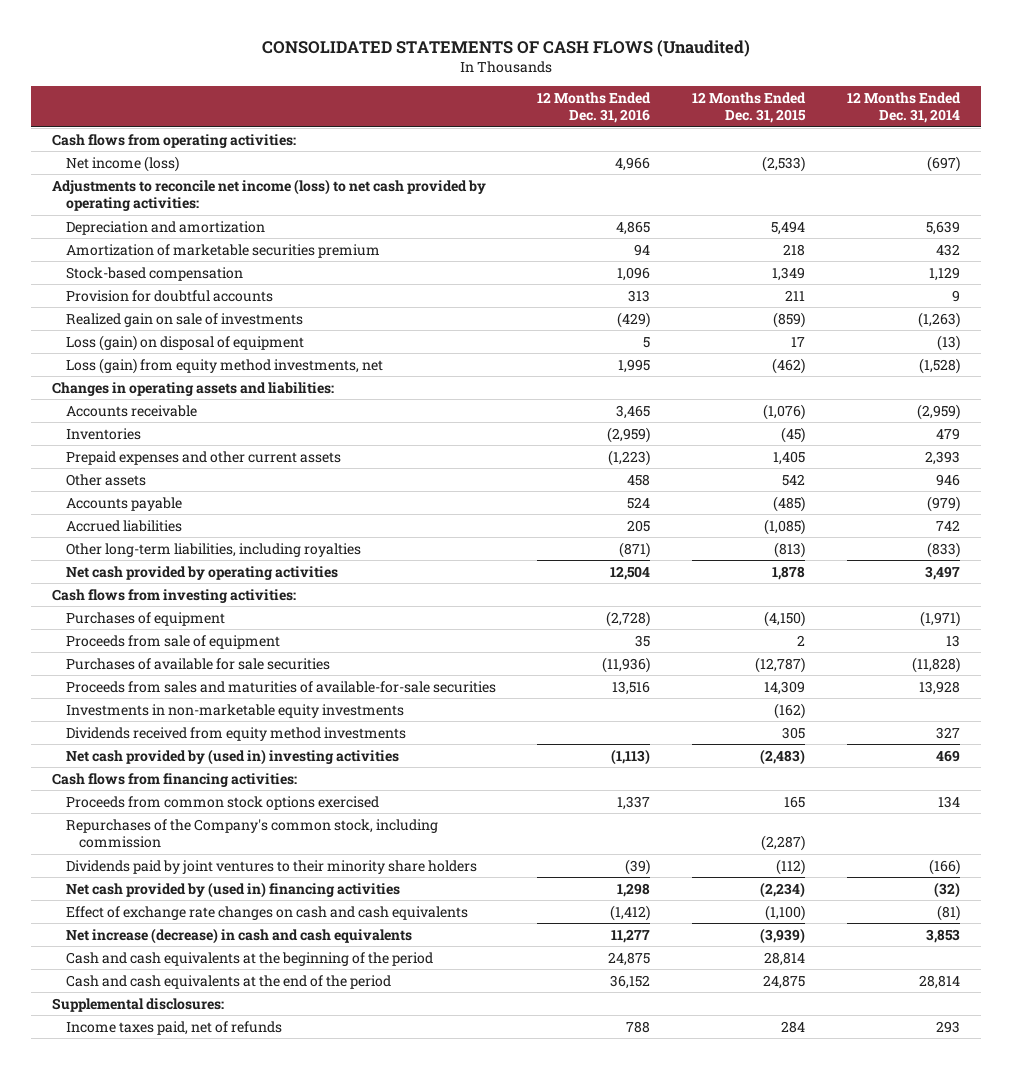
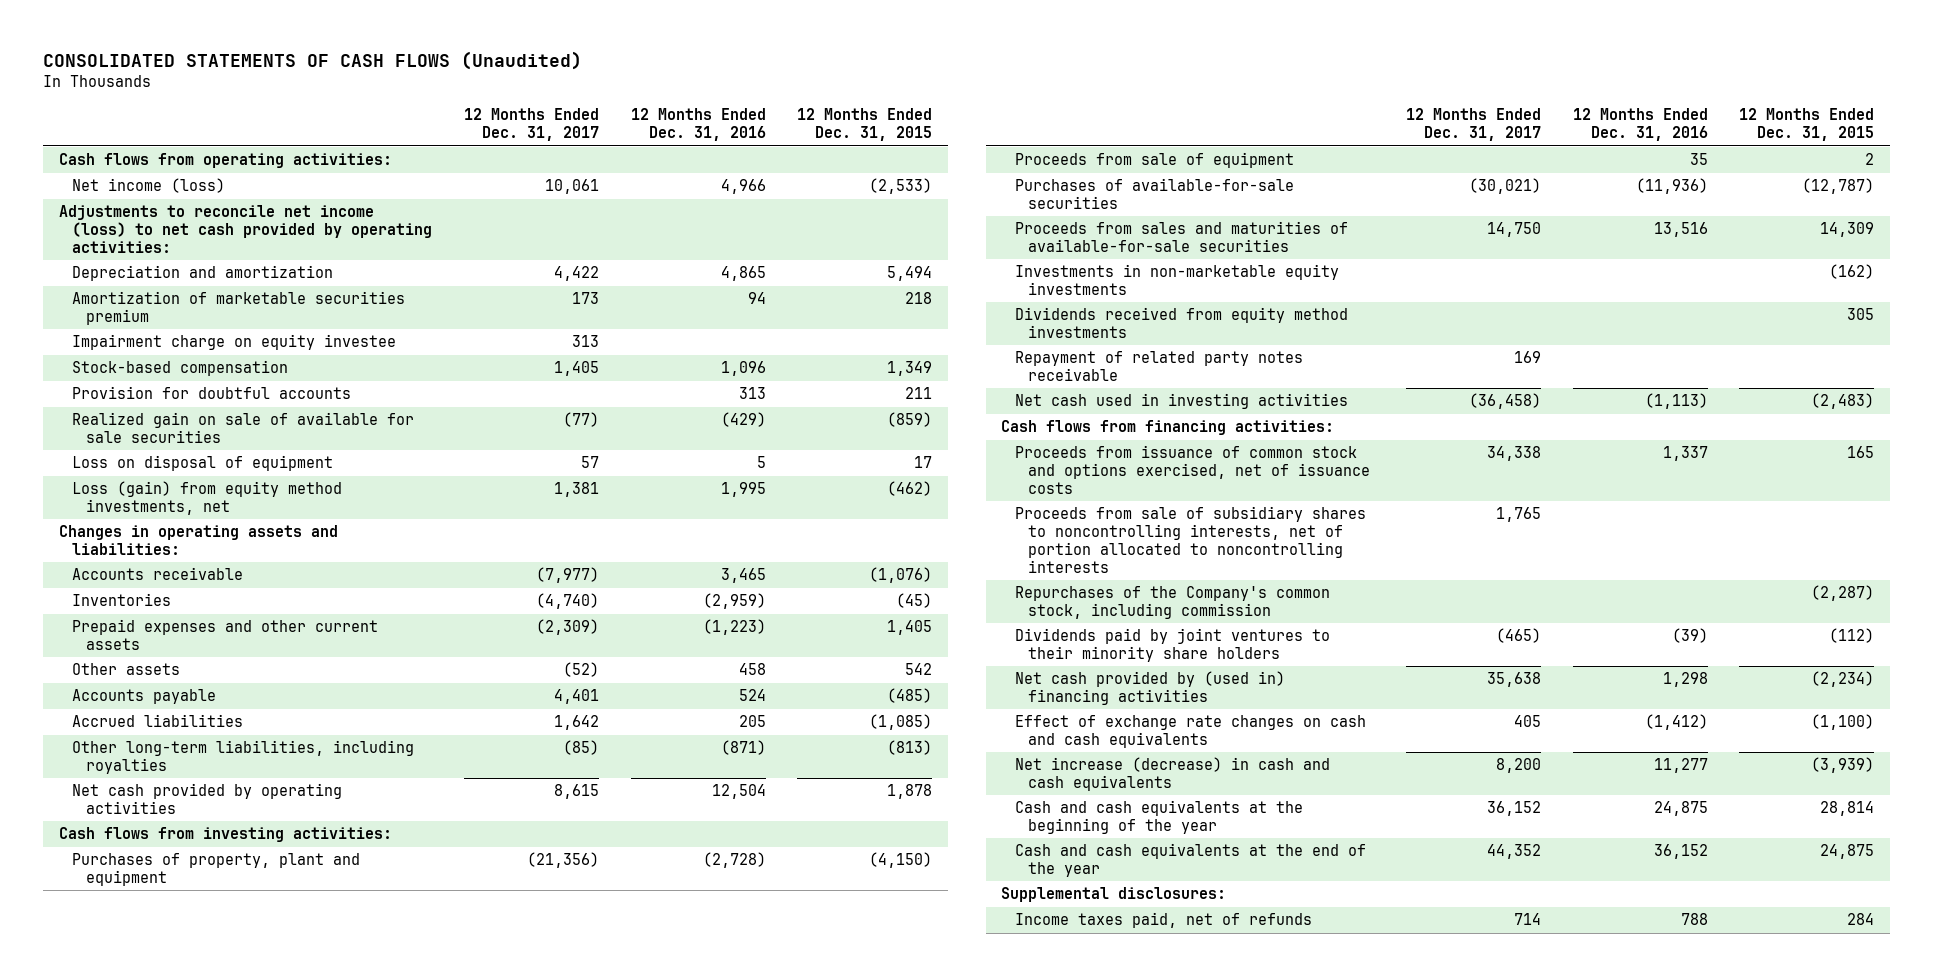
- | 12 Months Ended Dec. 31, 2016 | 12 Months Ended Dec. 31, 2015 | 12 Months Ended Dec. 31, 2014
+ | 12 Months Ended Dec. 31, 2017 | 12 Months Ended Dec. 31, 2016 | 12 Months Ended Dec. 31, 2015
+ Impairment charge on equity investee | 313 | |
- Realized gain on sale of investments | (429) | (859) | (1,263)
- Loss (gain) on disposal of equipment | 5 | 17 | (13)
+ Realized gain on sale of available for sale securities | (77) | (429) | (859)
+ Loss on disposal of equipment | 57 | 5 | 17
- Purchases of equipment | (2,728) | (4,150) | (1,971)
+ Purchases of property, plant and equipment | (21,356) | (2,728) | (4,150)
- Purchases of available for sale securities | (11,936) | (12,787) | (11,828)
+ Purchases of available-for-sale securities | (30,021) | (11,936) | (12,787)
- Net cash provided by (used in) investing activities | (1,113) | (2,483) | 469
+ Repayment of related party notes receivable | 169 | |
+ Net cash used in investing activities | (36,458) | (1,113) | (2,483)
- Proceeds from common stock options exercised | 1,337 | 165 | 134
+ Proceeds from issuance of common stock and options exercised, net of issuance costs | 34,338 | 1,337 | 165
+ Proceeds from sale of subsidiary shares to noncontrolling interests, net of portion allocated to noncontrolling interests | 1,765 | |
- Cash and cash equivalents at the beginning of the period | 24,875 | 28,814 |
- Cash and cash equivalents at the end of the period | 36,152 | 24,875 | 28,814
+ Cash and cash equivalents at the beginning of the year | 36,152 | 24,875 | 28,814
+ Cash and cash equivalents at the end of the year | 44,352 | 36,152 | 24,875

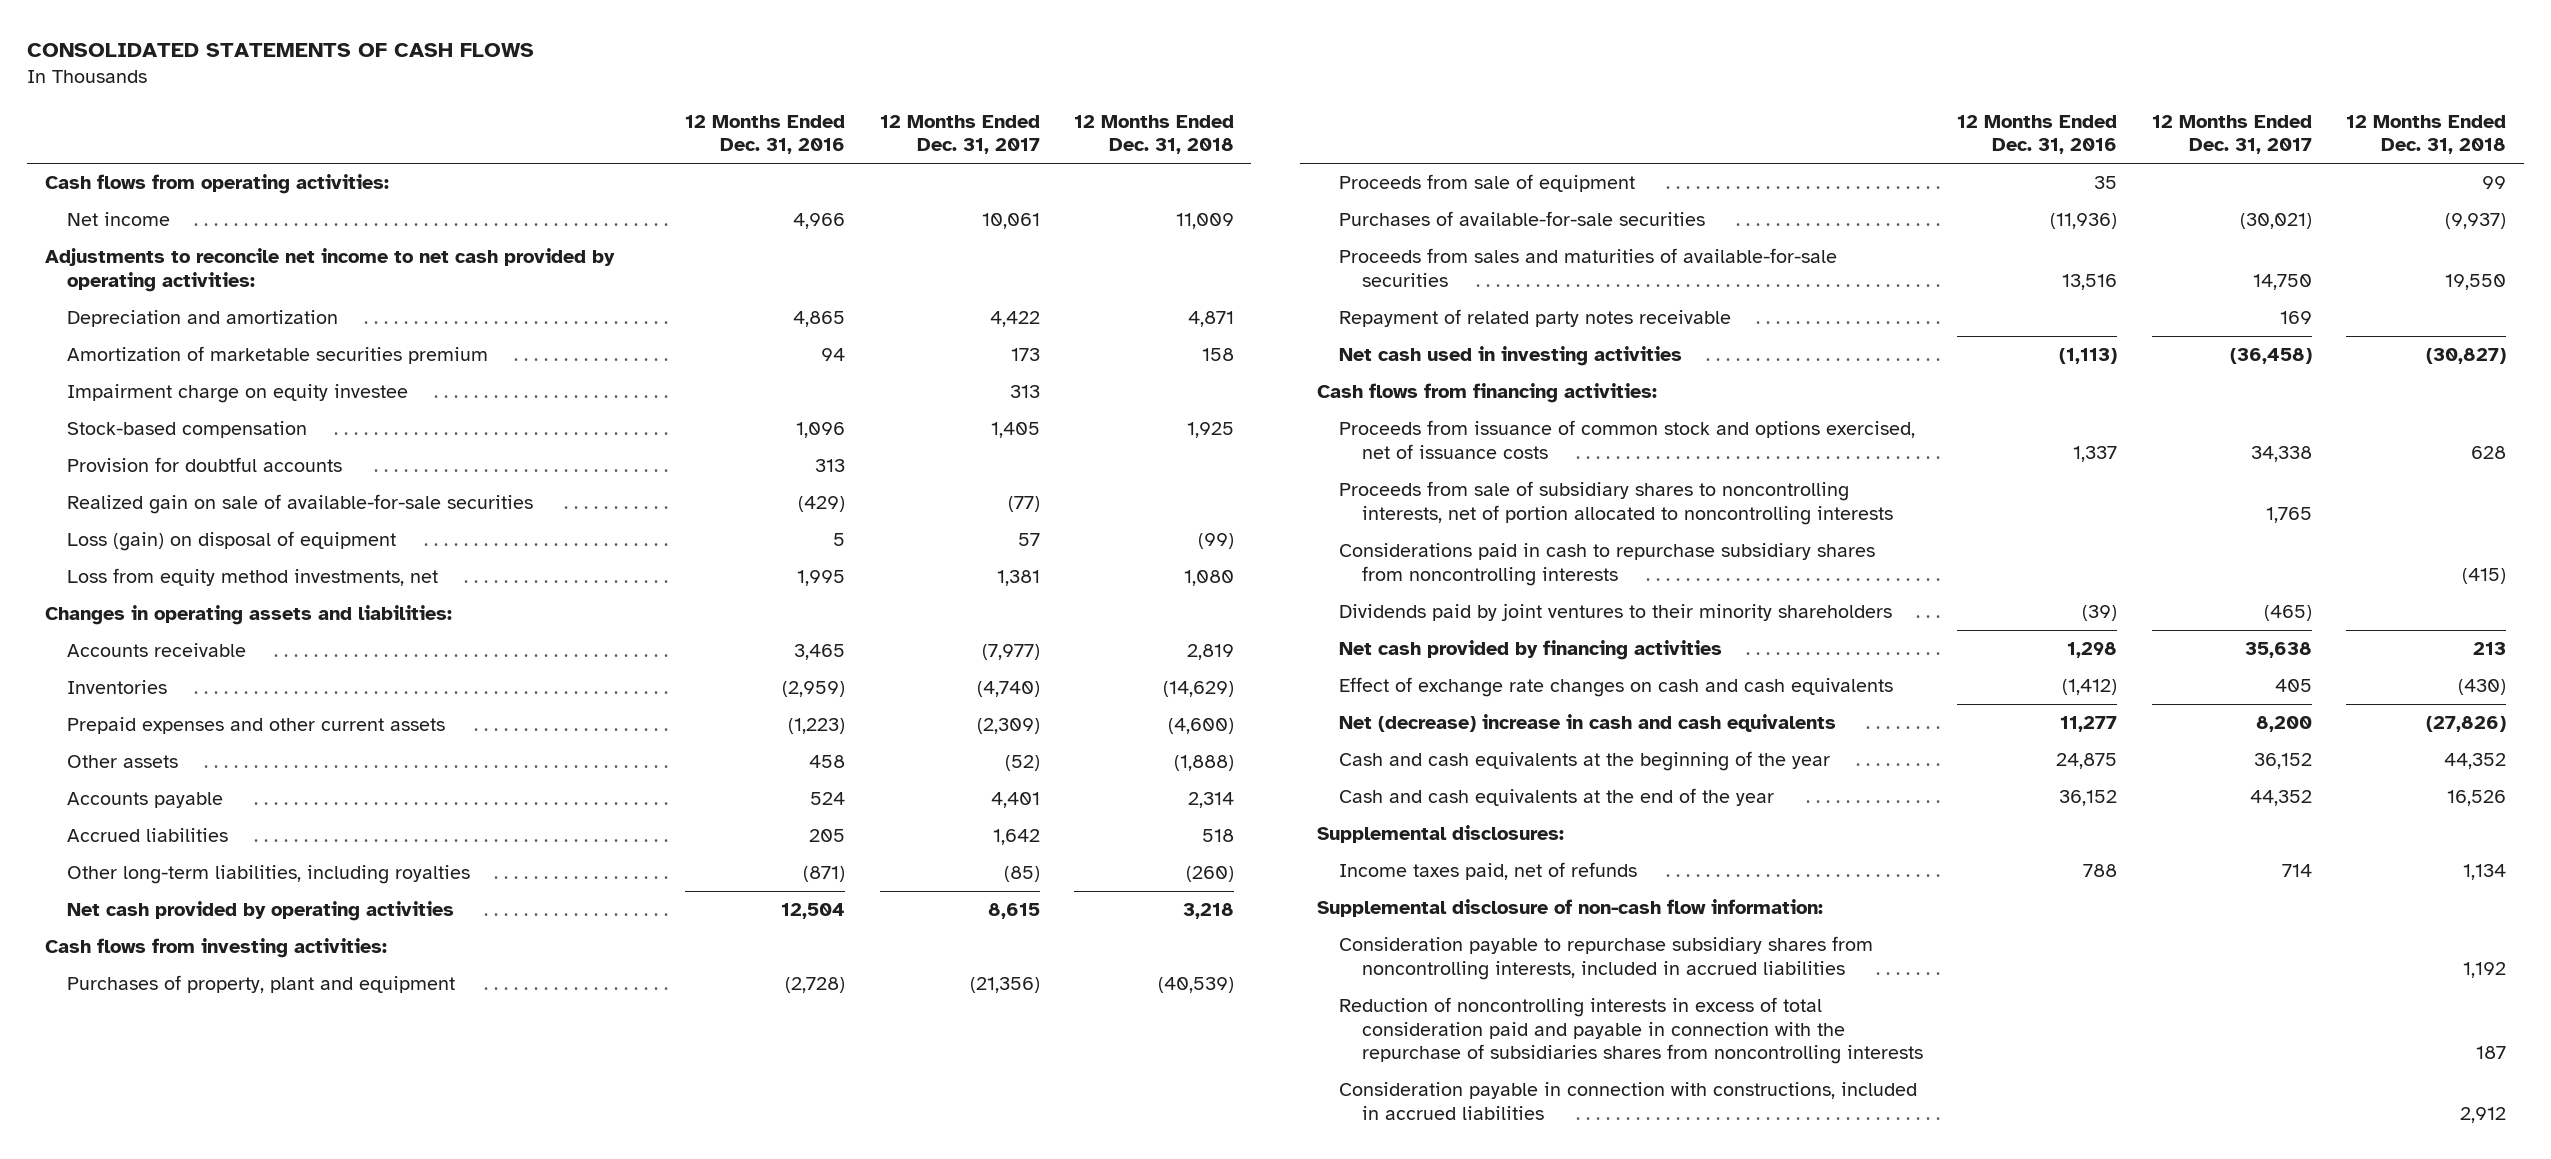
- CONSOLIDATED STATEMENTS OF CASH FLOWS (Unaudited)
+ CONSOLIDATED STATEMENTS OF CASH FLOWS
- | 12 Months Ended Dec. 31, 2017 | 12 Months Ended Dec. 31, 2016 | 12 Months Ended Dec. 31, 2015
+ | 12 Months Ended Dec. 31, 2016 | 12 Months Ended Dec. 31, 2017 | 12 Months Ended Dec. 31, 2018
- Net income (loss) | 10,061 | 4,966 | (2,533)
- Adjustments to reconcile net income (loss) to net cash provided by operating activities:
+ Net income | 4,966 | 10,061 | 11,009
+ Adjustments to reconcile net income to net cash provided by operating activities:
- Realized gain on sale of available for sale securities | (77) | (429) | (859)
- Loss on disposal of equipment | 57 | 5 | 17
- Loss (gain) from equity method investments, net | 1,381 | 1,995 | (462)
+ Realized gain on sale of available-for-sale securities | (429) | (77) |
+ Loss (gain) on disposal of equipment | 5 | 57 | (99)
+ Loss from equity method investments, net | 1,995 | 1,381 | 1,080
- Investments in non-marketable equity investments | | | (162)
- Dividends received from equity method investments | | | 305
- Repurchases of the Company's common stock, including commission | | | (2,287)
- Dividends paid by joint ventures to their minority share holders | (465) | (39) | (112)
- Net cash provided by (used in) financing activities | 35,638 | 1,298 | (2,234)
+ Considerations paid in cash to repurchase subsidiary shares from noncontrolling interests | | | (415)
+ Dividends paid by joint ventures to their minority shareholders | (39) | (465) |
+ Net cash provided by financing activities | 1,298 | 35,638 | 213
- Net increase (decrease) in cash and cash equivalents | 8,200 | 11,277 | (3,939)
+ Net (decrease) increase in cash and cash equivalents | 11,277 | 8,200 | (27,826)
+ Supplemental disclosure of non-cash flow information:
+ Consideration payable to repurchase subsidiary shares from noncontrolling interests, included in accrued liabilities | | | 1,192
+ Reduction of noncontrolling interests in excess of total consideration paid and payable in connection with the repurchase of subsidiaries shares from noncontrolling interests | | | 187
+ Consideration payable in connection with constructions, included in accrued liabilities | | | 2,912

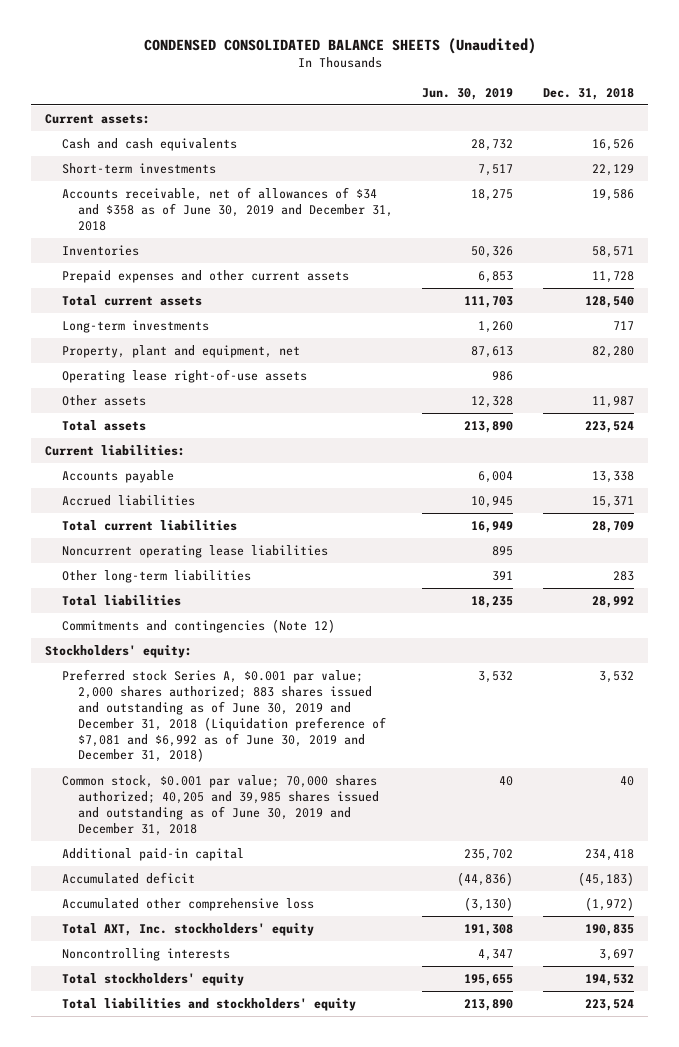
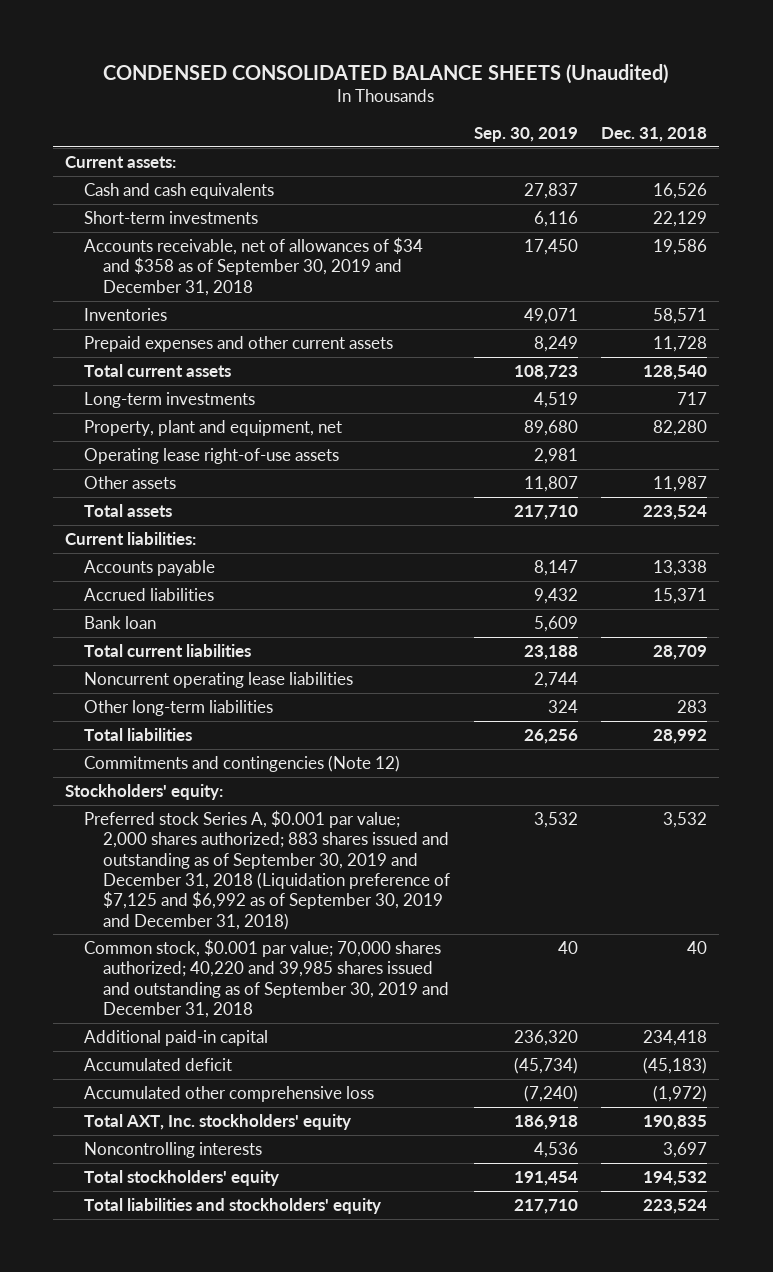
- | Jun. 30, 2019 | Dec. 31, 2018
+ | Sep. 30, 2019 | Dec. 31, 2018
- Accounts receivable, net of allowances of $34 and $358 as of June 30, 2019 and December 31, 2018 | 18,275 | 19,586
+ Accounts receivable, net of allowances of $34 and $358 as of September 30, 2019 and December 31, 2018 | 17,450 | 19,586
+ Bank loan | 5,609 |
- Preferred stock Series A, $0.001 par value; 2,000 shares authorized; 883 shares issued and outstanding as of June 30, 2019 and December 31, 2018 (Liquidation preference of $7,081 and $6,992 as of June 30, 2019 and December 31, 2018) | 3,532 | 3,532
- Common stock, $0.001 par value; 70,000 shares authorized; 40,205 and 39,985 shares issued and outstanding as of June 30, 2019 and December 31, 2018 | 40 | 40
+ Preferred stock Series A, $0.001 par value; 2,000 shares authorized; 883 shares issued and outstanding as of September 30, 2019 and December 31, 2018 (Liquidation preference of $7,125 and $6,992 as of September 30, 2019 and December 31, 2018) | 3,532 | 3,532
+ Common stock, $0.001 par value; 70,000 shares authorized; 40,220 and 39,985 shares issued and outstanding as of September 30, 2019 and December 31, 2018 | 40 | 40

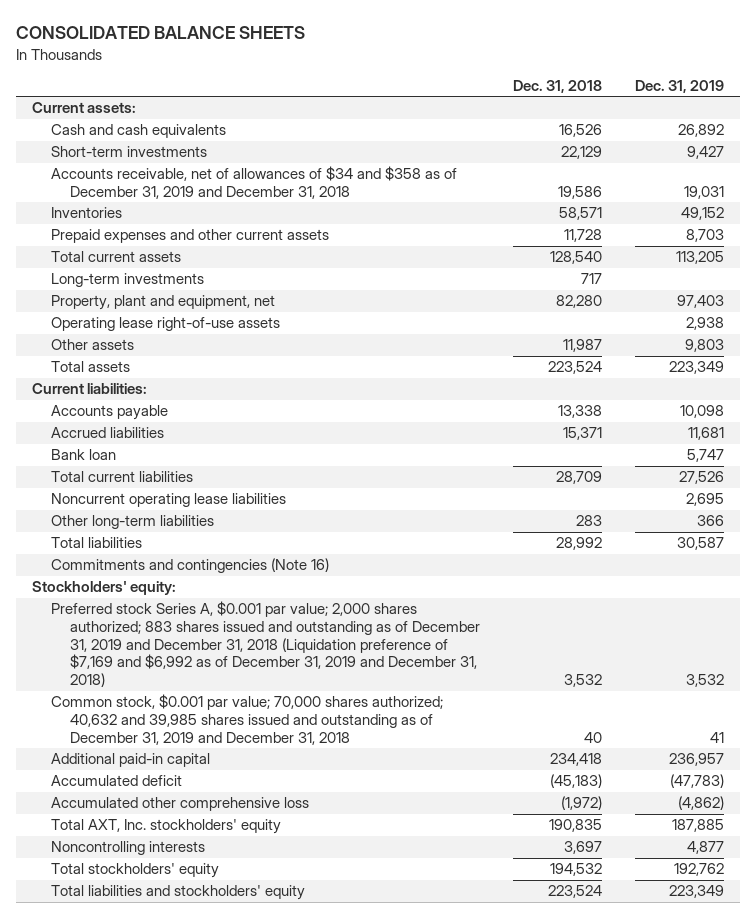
- CONDENSED CONSOLIDATED BALANCE SHEETS (Unaudited)
+ CONSOLIDATED BALANCE SHEETS
- | Sep. 30, 2019 | Dec. 31, 2018
+ | Dec. 31, 2018 | Dec. 31, 2019
- Accounts receivable, net of allowances of $34 and $358 as of September 30, 2019 and December 31, 2018 | 17,450 | 19,586
+ Accounts receivable, net of allowances of $34 and $358 as of December 31, 2019 and December 31, 2018 | 19,586 | 19,031
- Commitments and contingencies (Note 12)
+ Commitments and contingencies (Note 16)
- Preferred stock Series A, $0.001 par value; 2,000 shares authorized; 883 shares issued and outstanding as of September 30, 2019 and December 31, 2018 (Liquidation preference of $7,125 and $6,992 as of September 30, 2019 and December 31, 2018) | 3,532 | 3,532
- Common stock, $0.001 par value; 70,000 shares authorized; 40,220 and 39,985 shares issued and outstanding as of September 30, 2019 and December 31, 2018 | 40 | 40
+ Preferred stock Series A, $0.001 par value; 2,000 shares authorized; 883 shares issued and outstanding as of December 31, 2019 and December 31, 2018 (Liquidation preference of $7,169 and $6,992 as of December 31, 2019 and December 31, 2018) | 3,532 | 3,532
+ Common stock, $0.001 par value; 70,000 shares authorized; 40,632 and 39,985 shares issued and outstanding as of December 31, 2019 and December 31, 2018 | 40 | 41

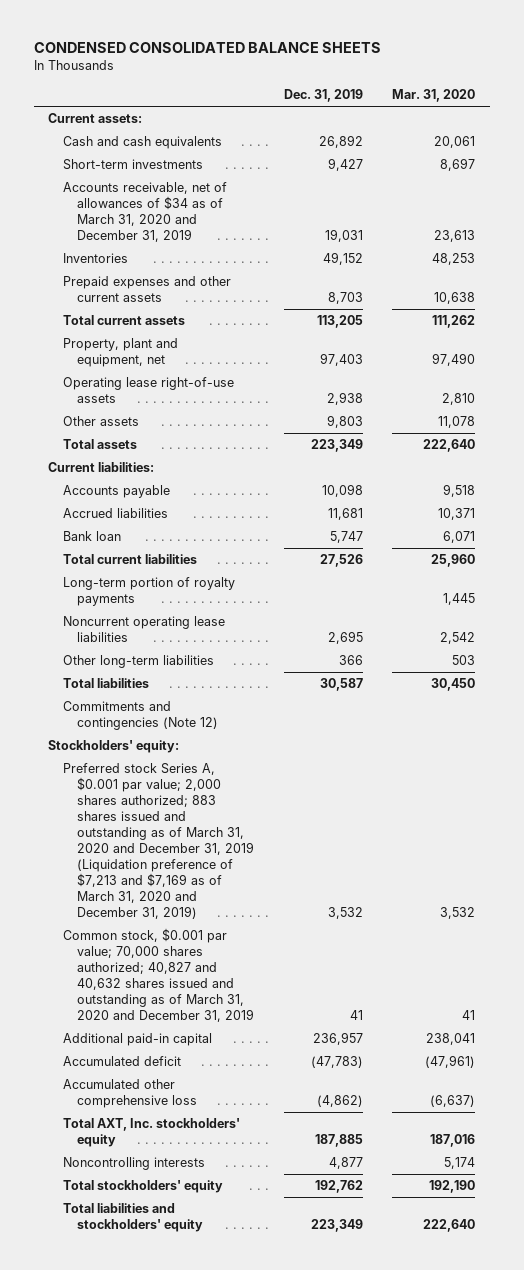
- CONSOLIDATED BALANCE SHEETS
+ CONDENSED CONSOLIDATED BALANCE SHEETS
- | Dec. 31, 2018 | Dec. 31, 2019
+ | Dec. 31, 2019 | Mar. 31, 2020
- Accounts receivable, net of allowances of $34 and $358 as of December 31, 2019 and December 31, 2018 | 19,586 | 19,031
+ Accounts receivable, net of allowances of $34 as of March 31, 2020 and December 31, 2019 | 19,031 | 23,613
- Long-term investments | 717 |
+ Long-term portion of royalty payments | | 1,445
- Commitments and contingencies (Note 16)
+ Commitments and contingencies (Note 12)
- Preferred stock Series A, $0.001 par value; 2,000 shares authorized; 883 shares issued and outstanding as of December 31, 2019 and December 31, 2018 (Liquidation preference of $7,169 and $6,992 as of December 31, 2019 and December 31, 2018) | 3,532 | 3,532
- Common stock, $0.001 par value; 70,000 shares authorized; 40,632 and 39,985 shares issued and outstanding as of December 31, 2019 and December 31, 2018 | 40 | 41
+ Preferred stock Series A, $0.001 par value; 2,000 shares authorized; 883 shares issued and outstanding as of March 31, 2020 and December 31, 2019 (Liquidation preference of $7,213 and $7,169 as of March 31, 2020 and December 31, 2019) | 3,532 | 3,532
+ Common stock, $0.001 par value; 70,000 shares authorized; 40,827 and 40,632 shares issued and outstanding as of March 31, 2020 and December 31, 2019 | 41 | 41

